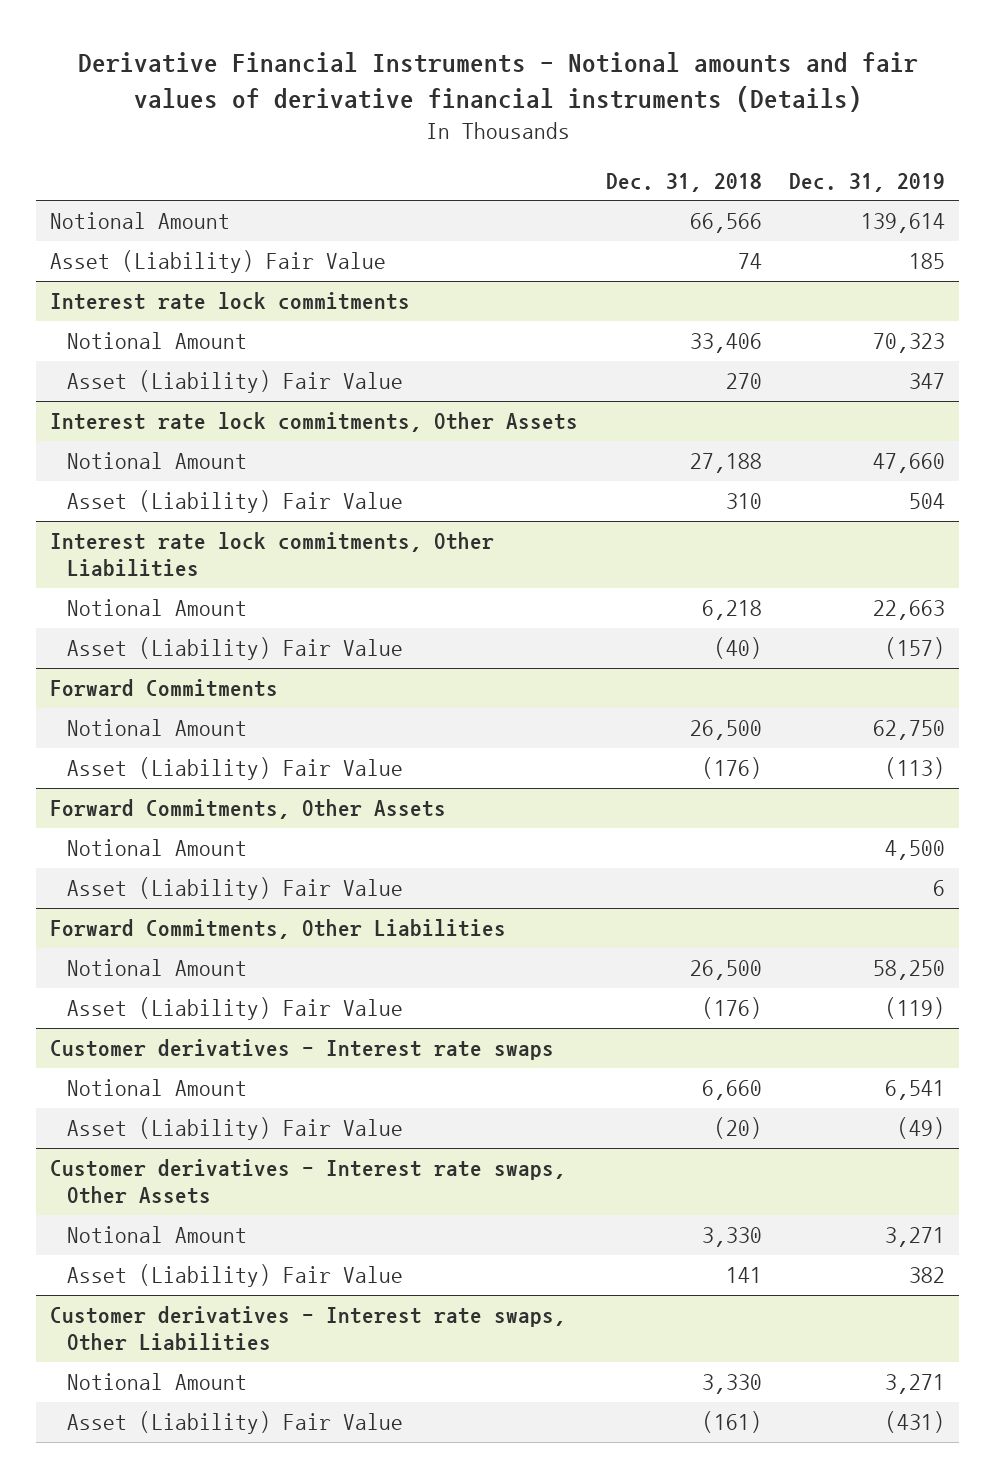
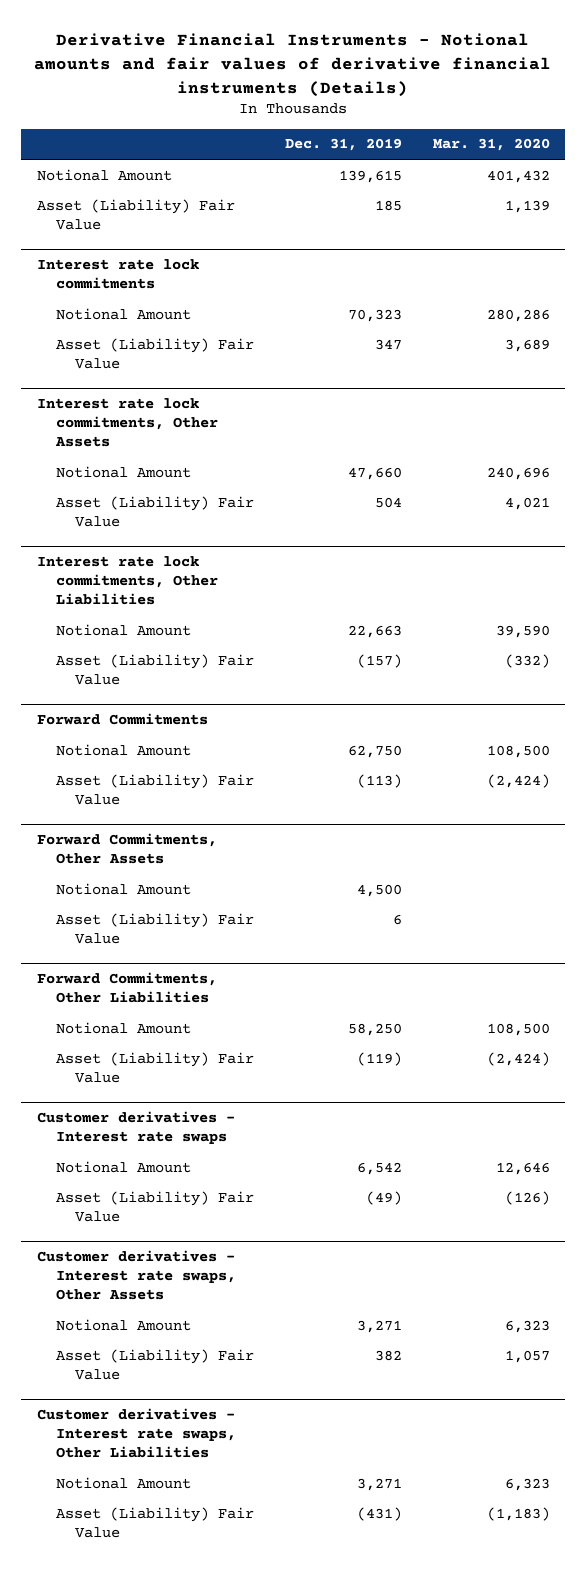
- | Dec. 31, 2018 | Dec. 31, 2019
+ | Dec. 31, 2019 | Mar. 31, 2020
- Notional Amount | 66,566 | 139,614
+ Notional Amount | 139,615 | 401,432
@ Customer derivatives - Interest rate swaps
- Notional Amount | 6,660 | 6,541
+ Notional Amount | 6,542 | 12,646

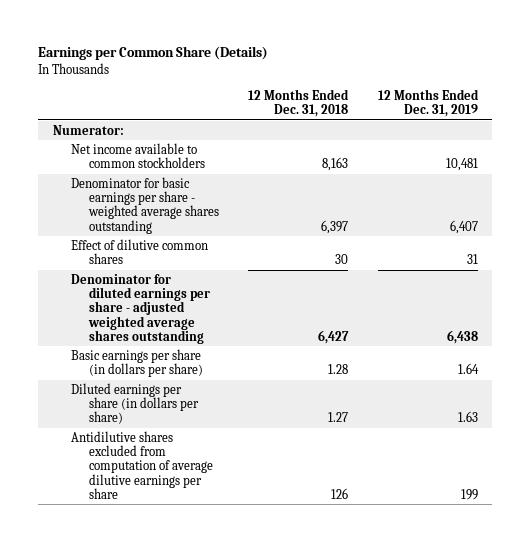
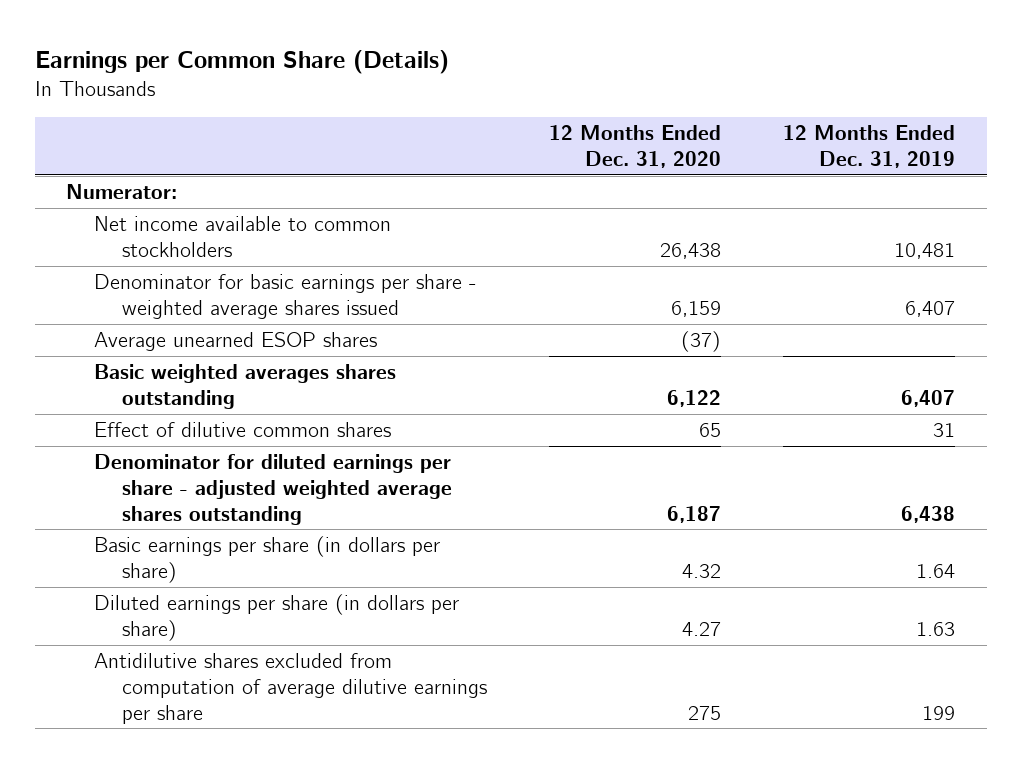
- | 12 Months Ended Dec. 31, 2018 | 12 Months Ended Dec. 31, 2019
+ | 12 Months Ended Dec. 31, 2020 | 12 Months Ended Dec. 31, 2019
- Denominator for basic earnings per share - weighted average shares outstanding | 6,397 | 6,407
+ Denominator for basic earnings per share - weighted average shares issued | 6,159 | 6,407
+ Average unearned ESOP shares | (37) |
+ Basic weighted averages shares outstanding | 6,122 | 6,407

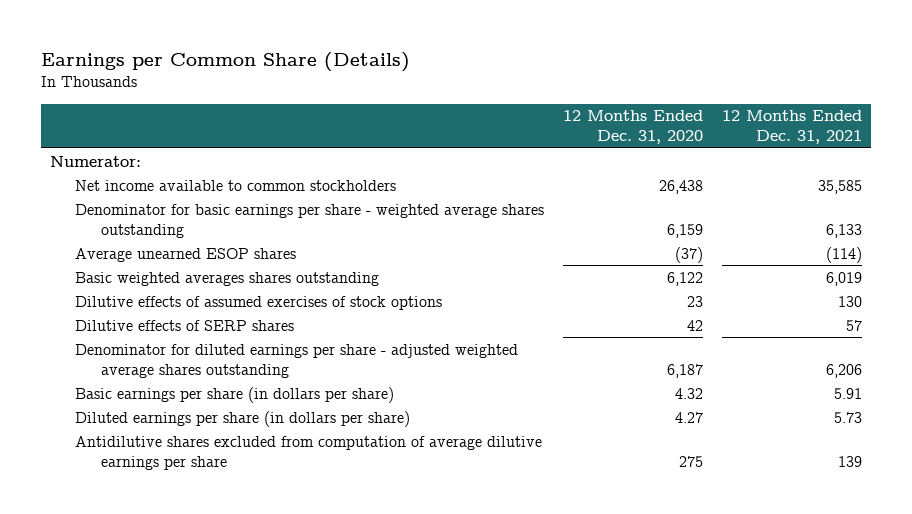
- | 12 Months Ended Dec. 31, 2020 | 12 Months Ended Dec. 31, 2019
+ | 12 Months Ended Dec. 31, 2020 | 12 Months Ended Dec. 31, 2021
- Denominator for basic earnings per share - weighted average shares issued | 6,159 | 6,407
+ Denominator for basic earnings per share - weighted average shares outstanding | 6,159 | 6,133
- Effect of dilutive common shares | 65 | 31
+ Dilutive effects of assumed exercises of stock options | 23 | 130
+ Dilutive effects of SERP shares | 42 | 57

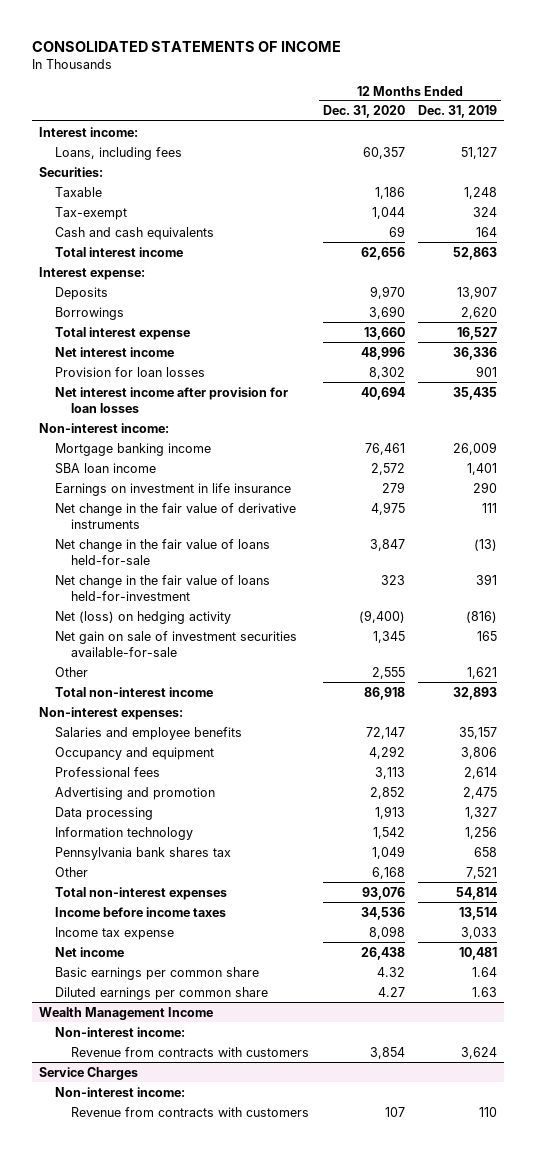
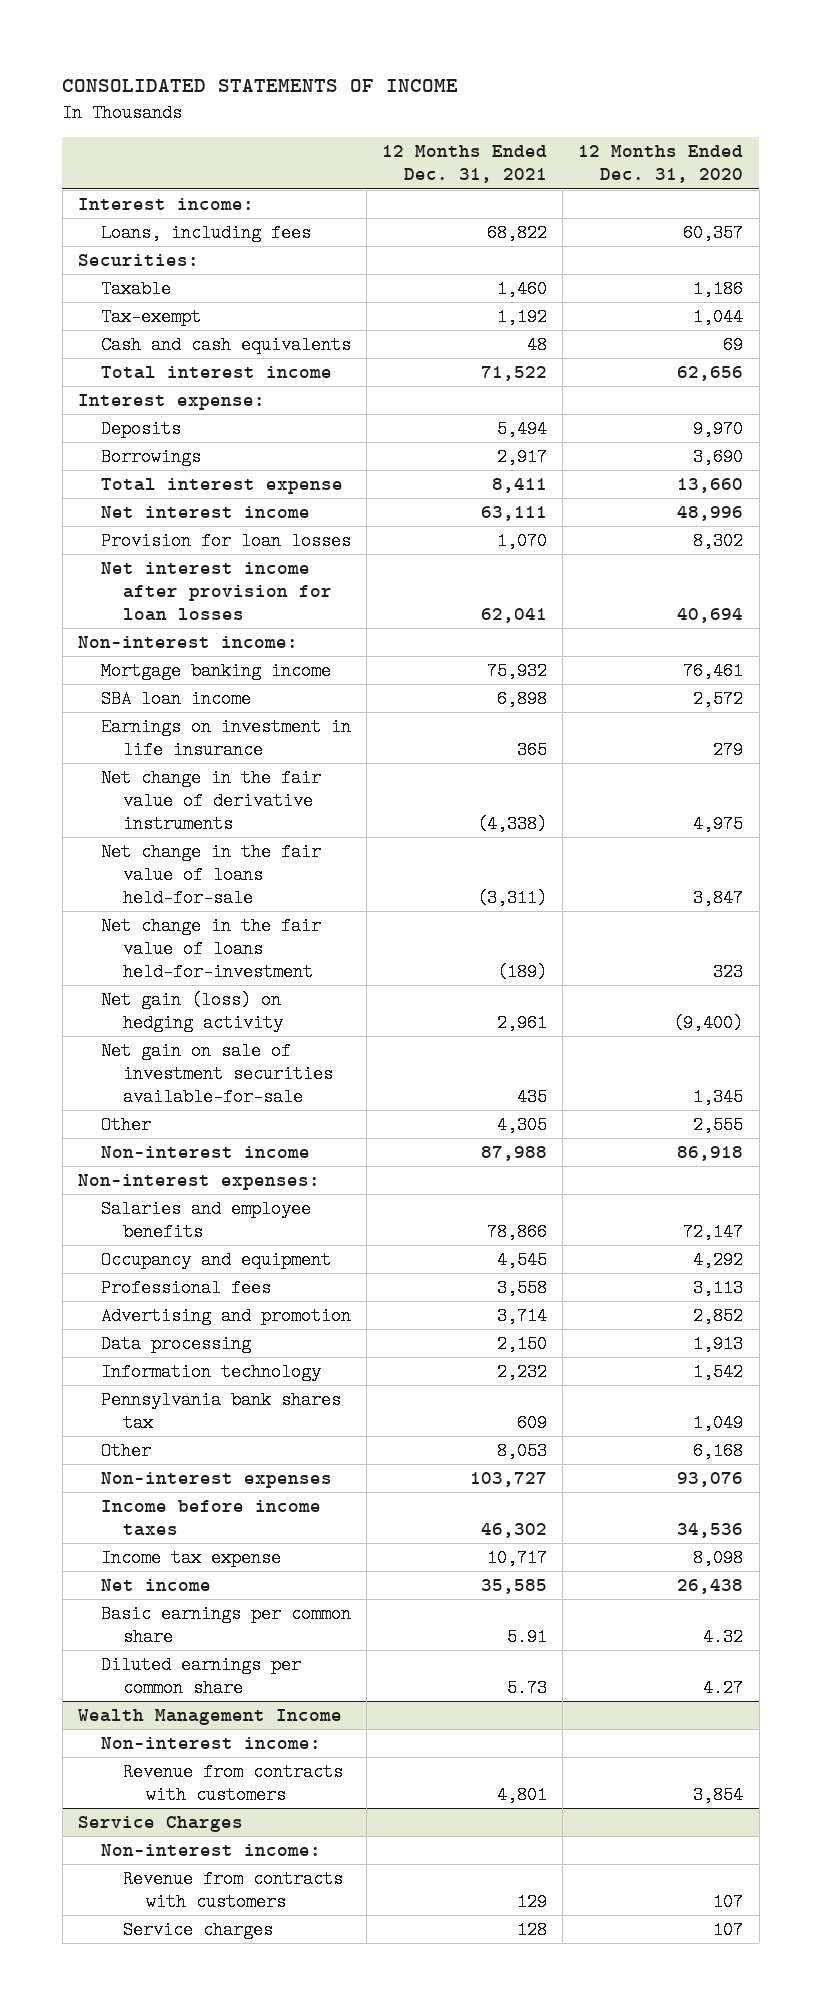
- | 12 Months Ended Dec. 31, 2020 | 12 Months Ended Dec. 31, 2019
+ | 12 Months Ended Dec. 31, 2021 | 12 Months Ended Dec. 31, 2020
- Net (loss) on hedging activity | (9,400) | (816)
+ Net gain (loss) on hedging activity | 2,961 | (9,400)
- Total non-interest income | 86,918 | 32,893
+ Non-interest income | 87,988 | 86,918
- Total non-interest expenses | 93,076 | 54,814
+ Non-interest expenses | 103,727 | 93,076
@ Service Charges
+ Service charges | 128 | 107

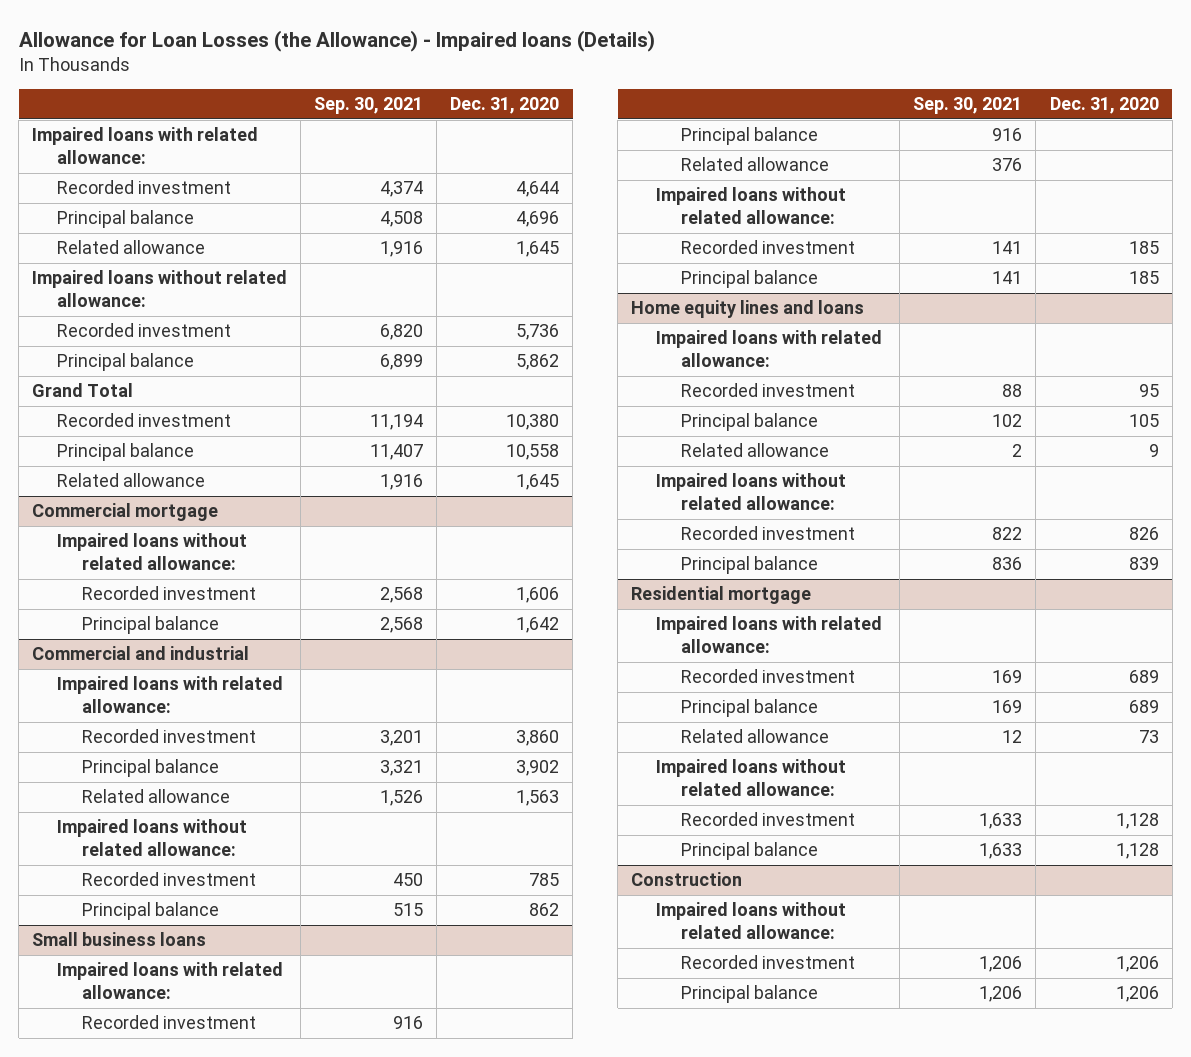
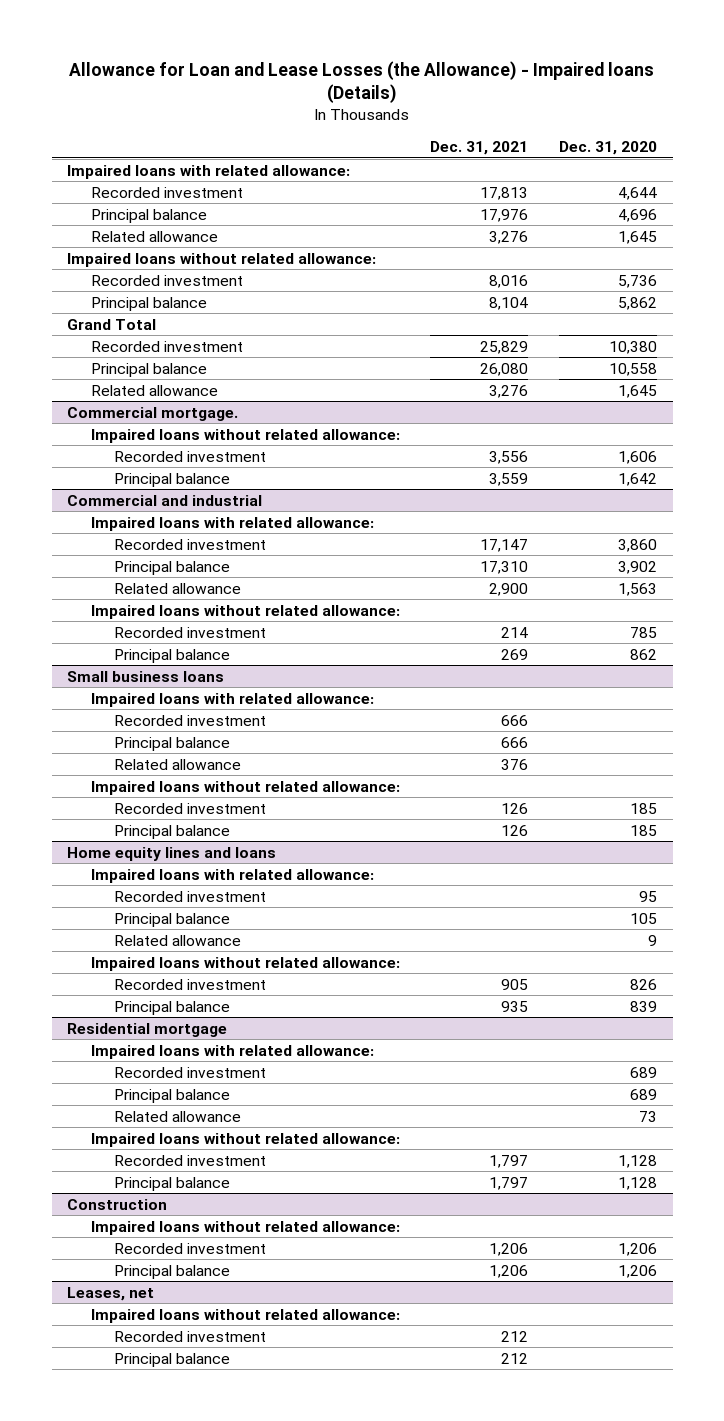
- Allowance for Loan Losses (the Allowance) - Impaired loans (Details)
+ Allowance for Loan and Lease Losses (the Allowance) - Impaired loans (Details)
- | Sep. 30, 2021 | Dec. 31, 2020
+ | Dec. 31, 2021 | Dec. 31, 2020
- Commercial mortgage
+ Commercial mortgage.
+ Leases, net
+ Impaired loans without related allowance:
+ Recorded investment | 212 |
+ Principal balance | 212 |

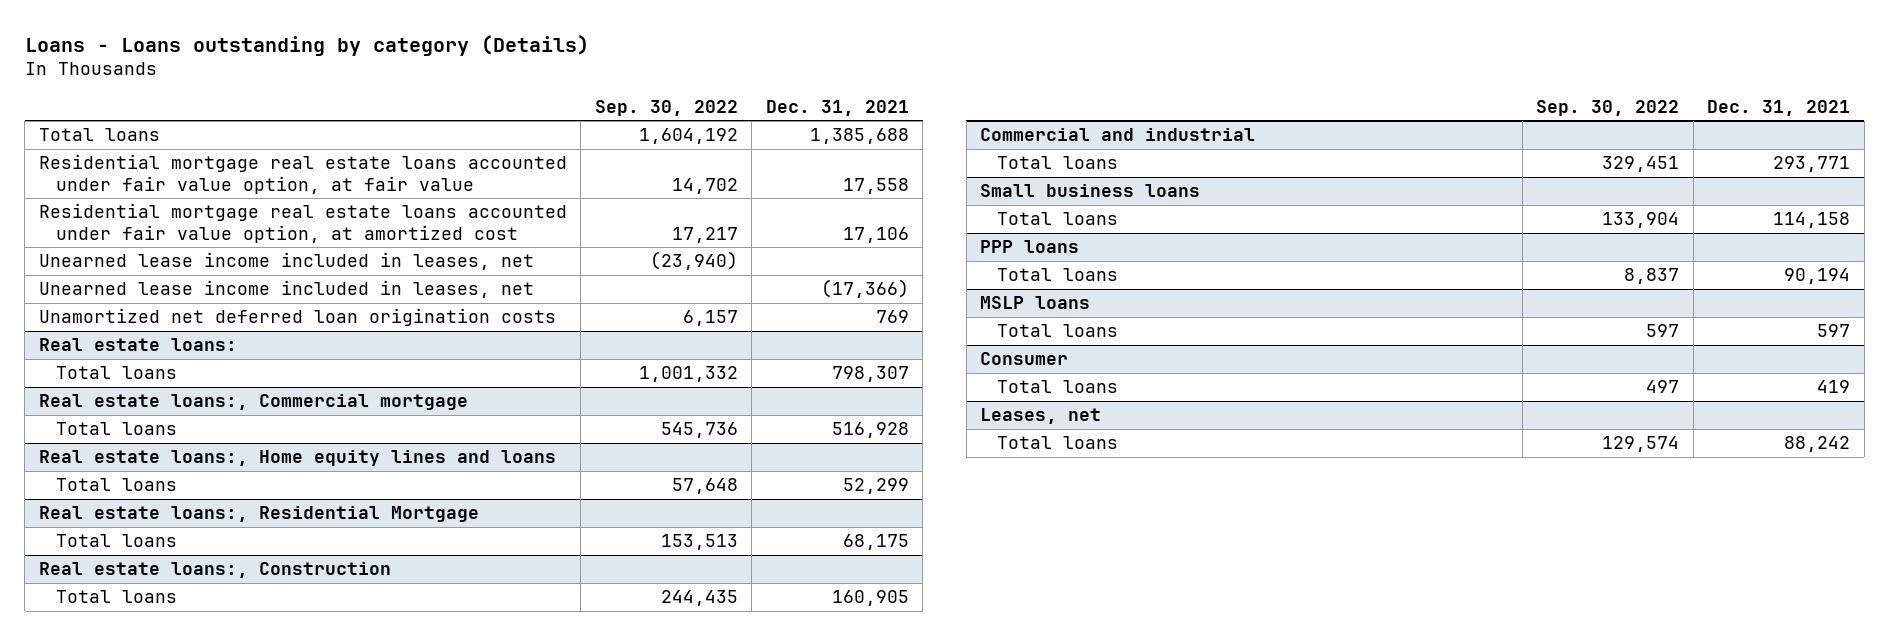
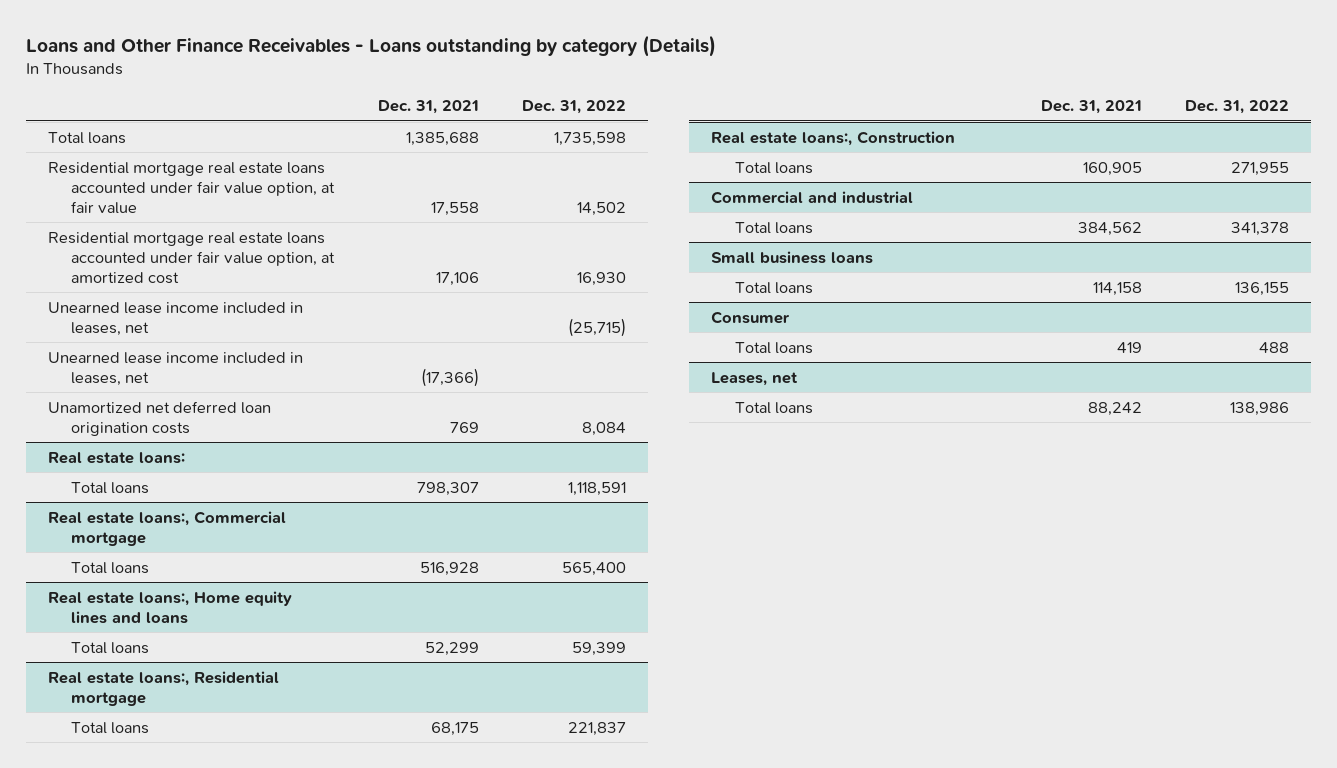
- Loans - Loans outstanding by category (Details)
+ Loans and Other Finance Receivables - Loans outstanding by category (Details)
- | Sep. 30, 2022 | Dec. 31, 2021
+ | Dec. 31, 2021 | Dec. 31, 2022
- Real estate loans:, Residential Mortgage
+ Real estate loans:, Residential mortgage
@ Commercial and industrial
- Total loans | 329,451 | 293,771
+ Total loans | 384,562 | 341,378
- PPP loans
- Total loans | 8,837 | 90,194
- MSLP loans
- Total loans | 597 | 597

